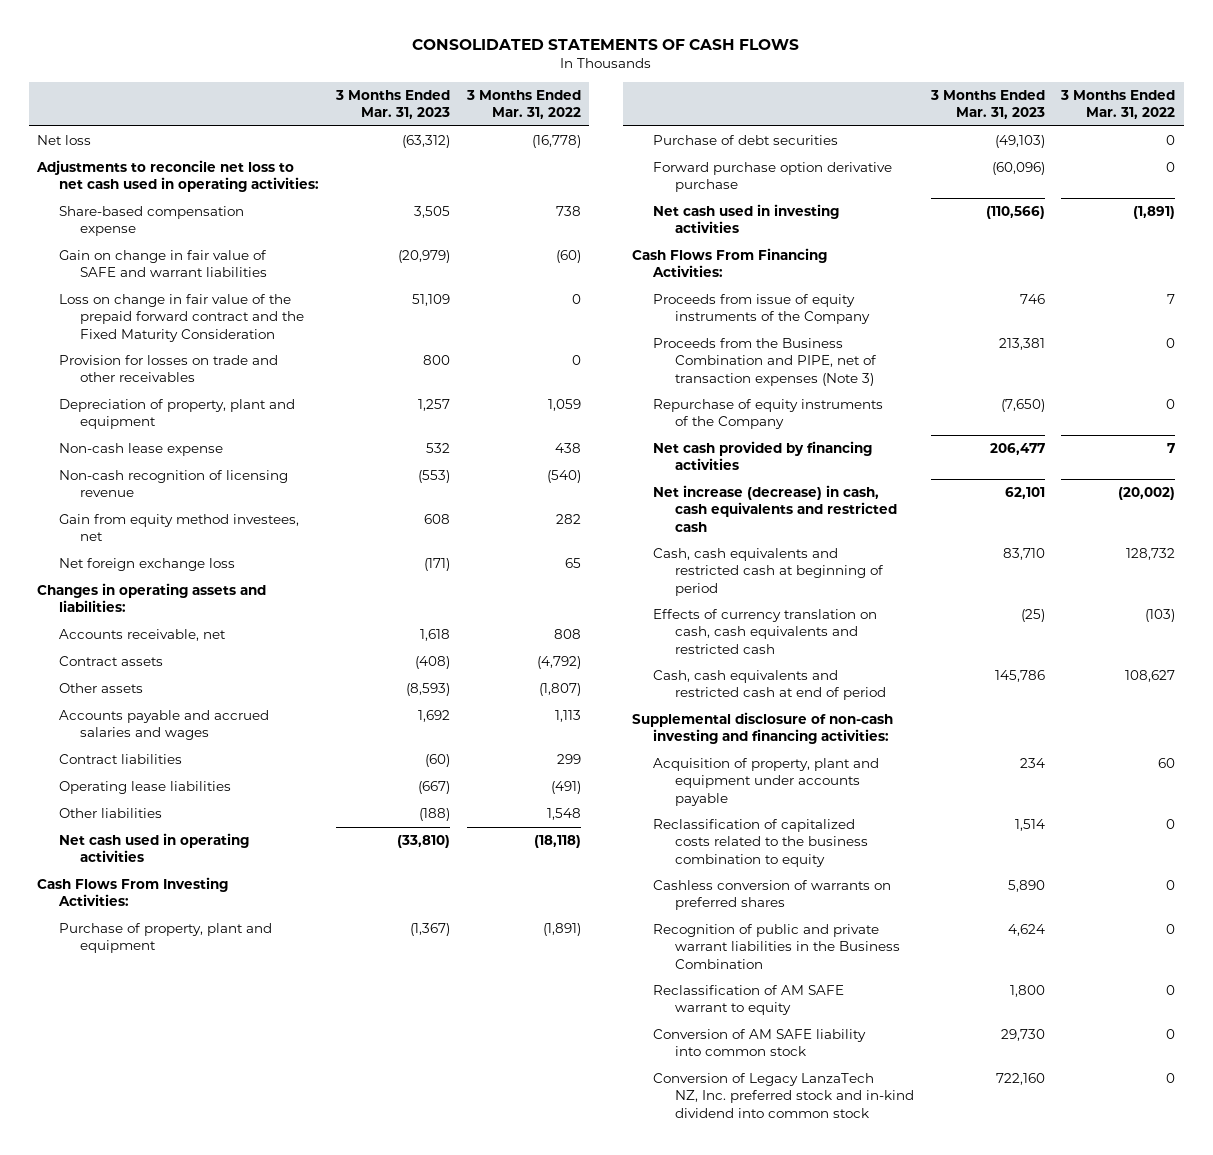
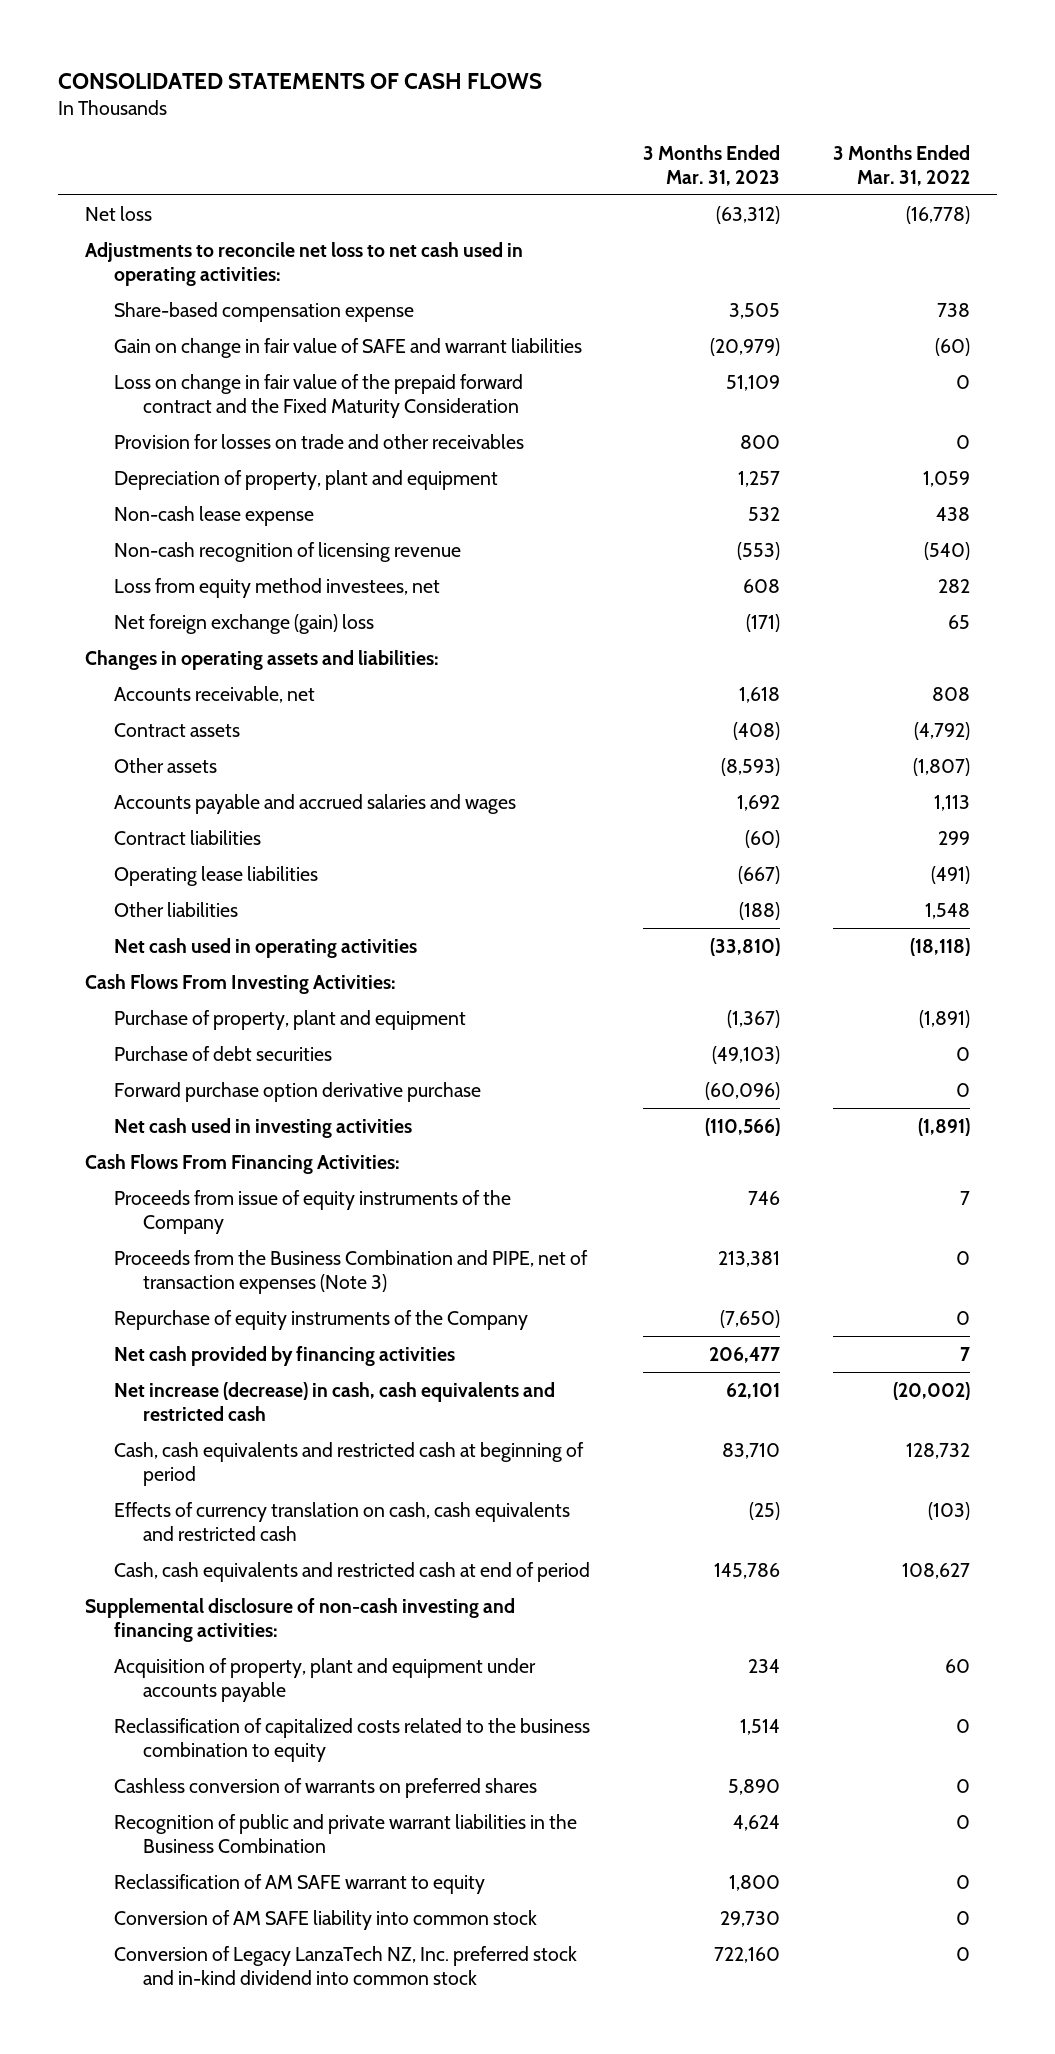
- Gain from equity method investees, net | 608 | 282
- Net foreign exchange loss | (171) | 65
+ Loss from equity method investees, net | 608 | 282
+ Net foreign exchange (gain) loss | (171) | 65

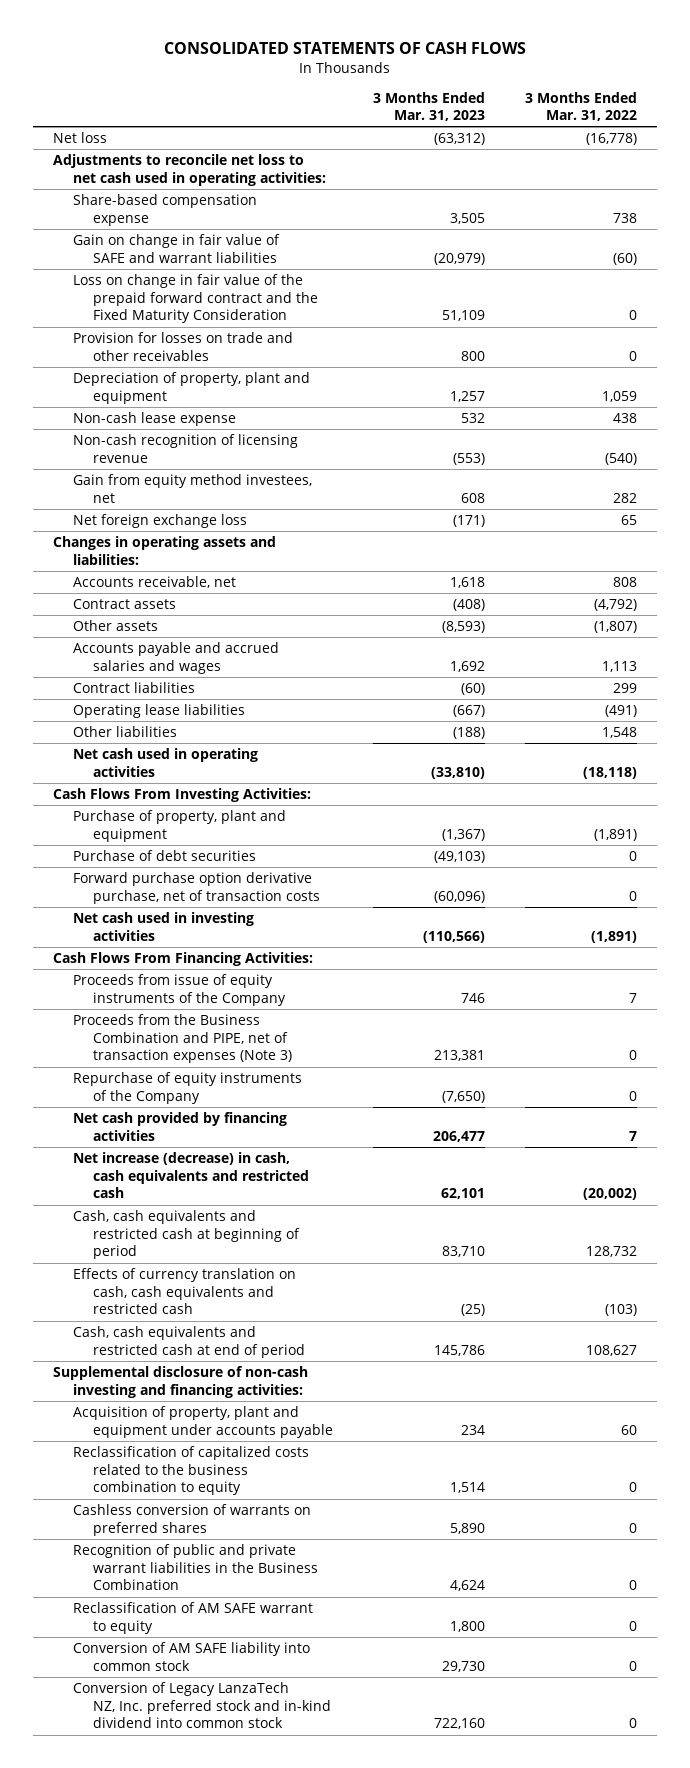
- Loss from equity method investees, net | 608 | 282
- Net foreign exchange (gain) loss | (171) | 65
+ Gain from equity method investees, net | 608 | 282
+ Net foreign exchange loss | (171) | 65
- Forward purchase option derivative purchase | (60,096) | 0
+ Forward purchase option derivative purchase, net of transaction costs | (60,096) | 0

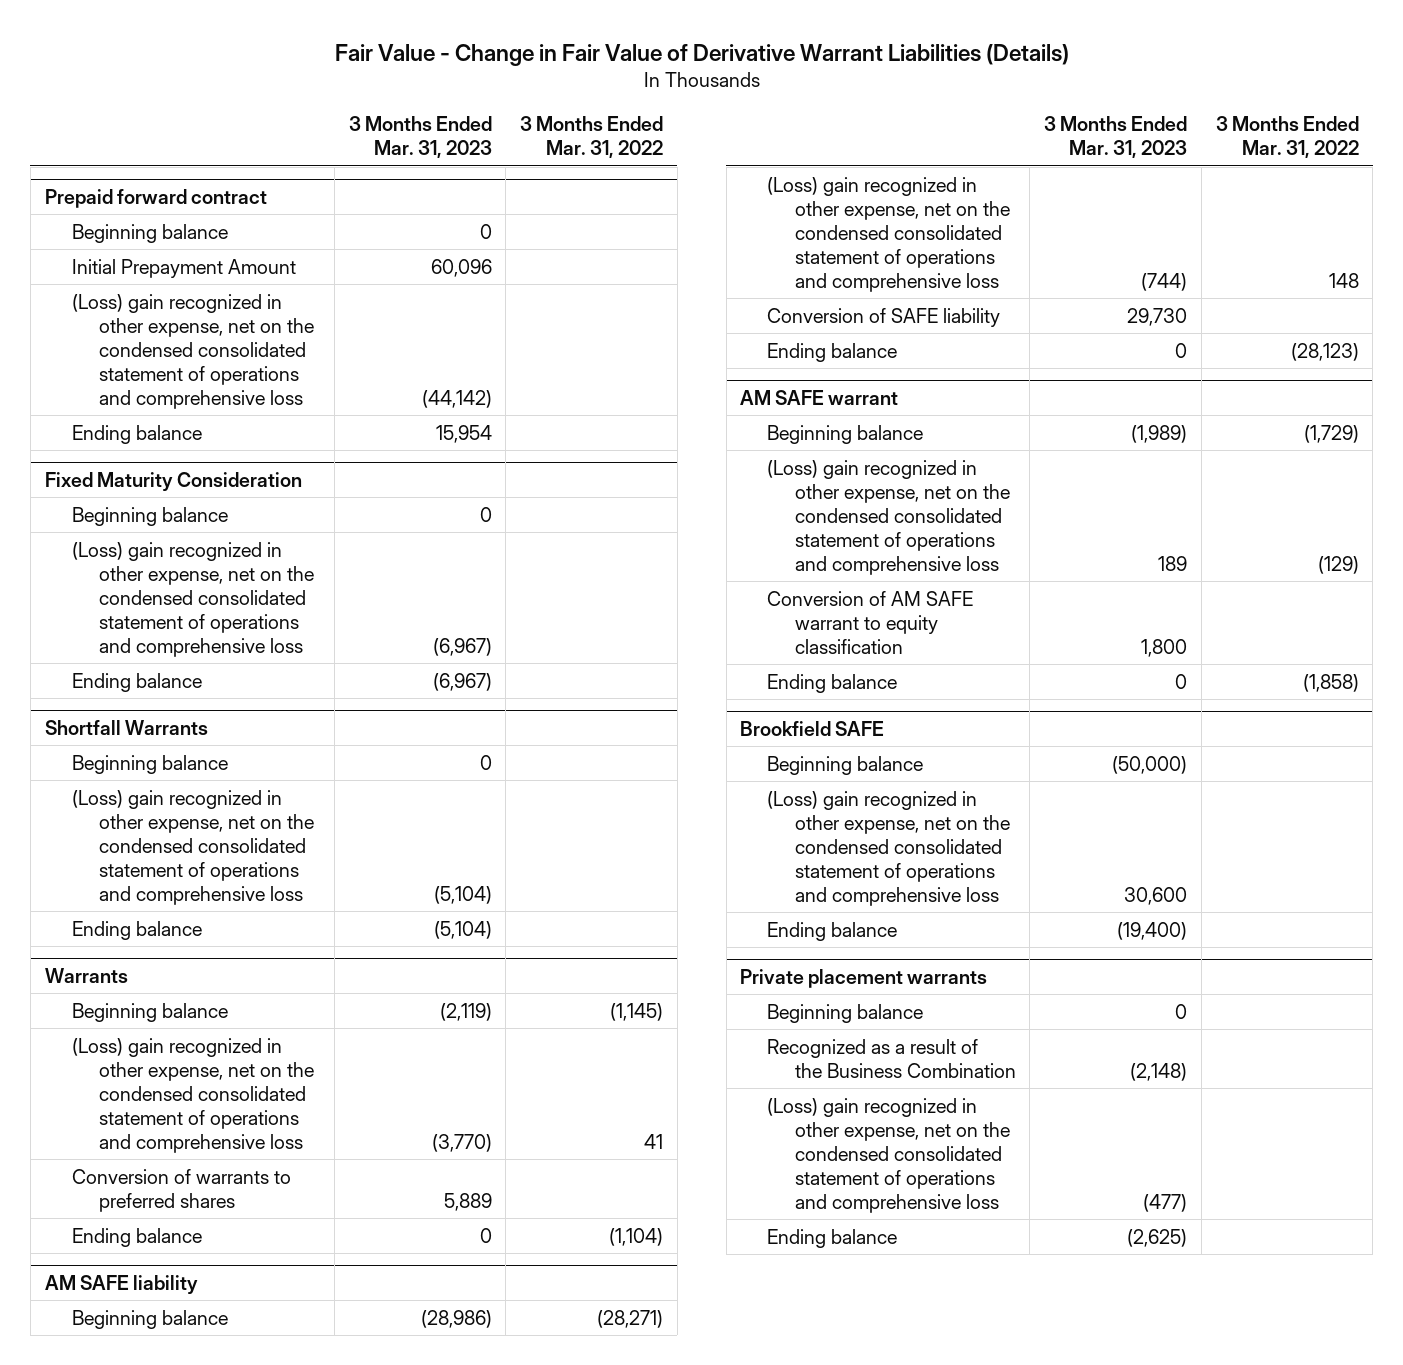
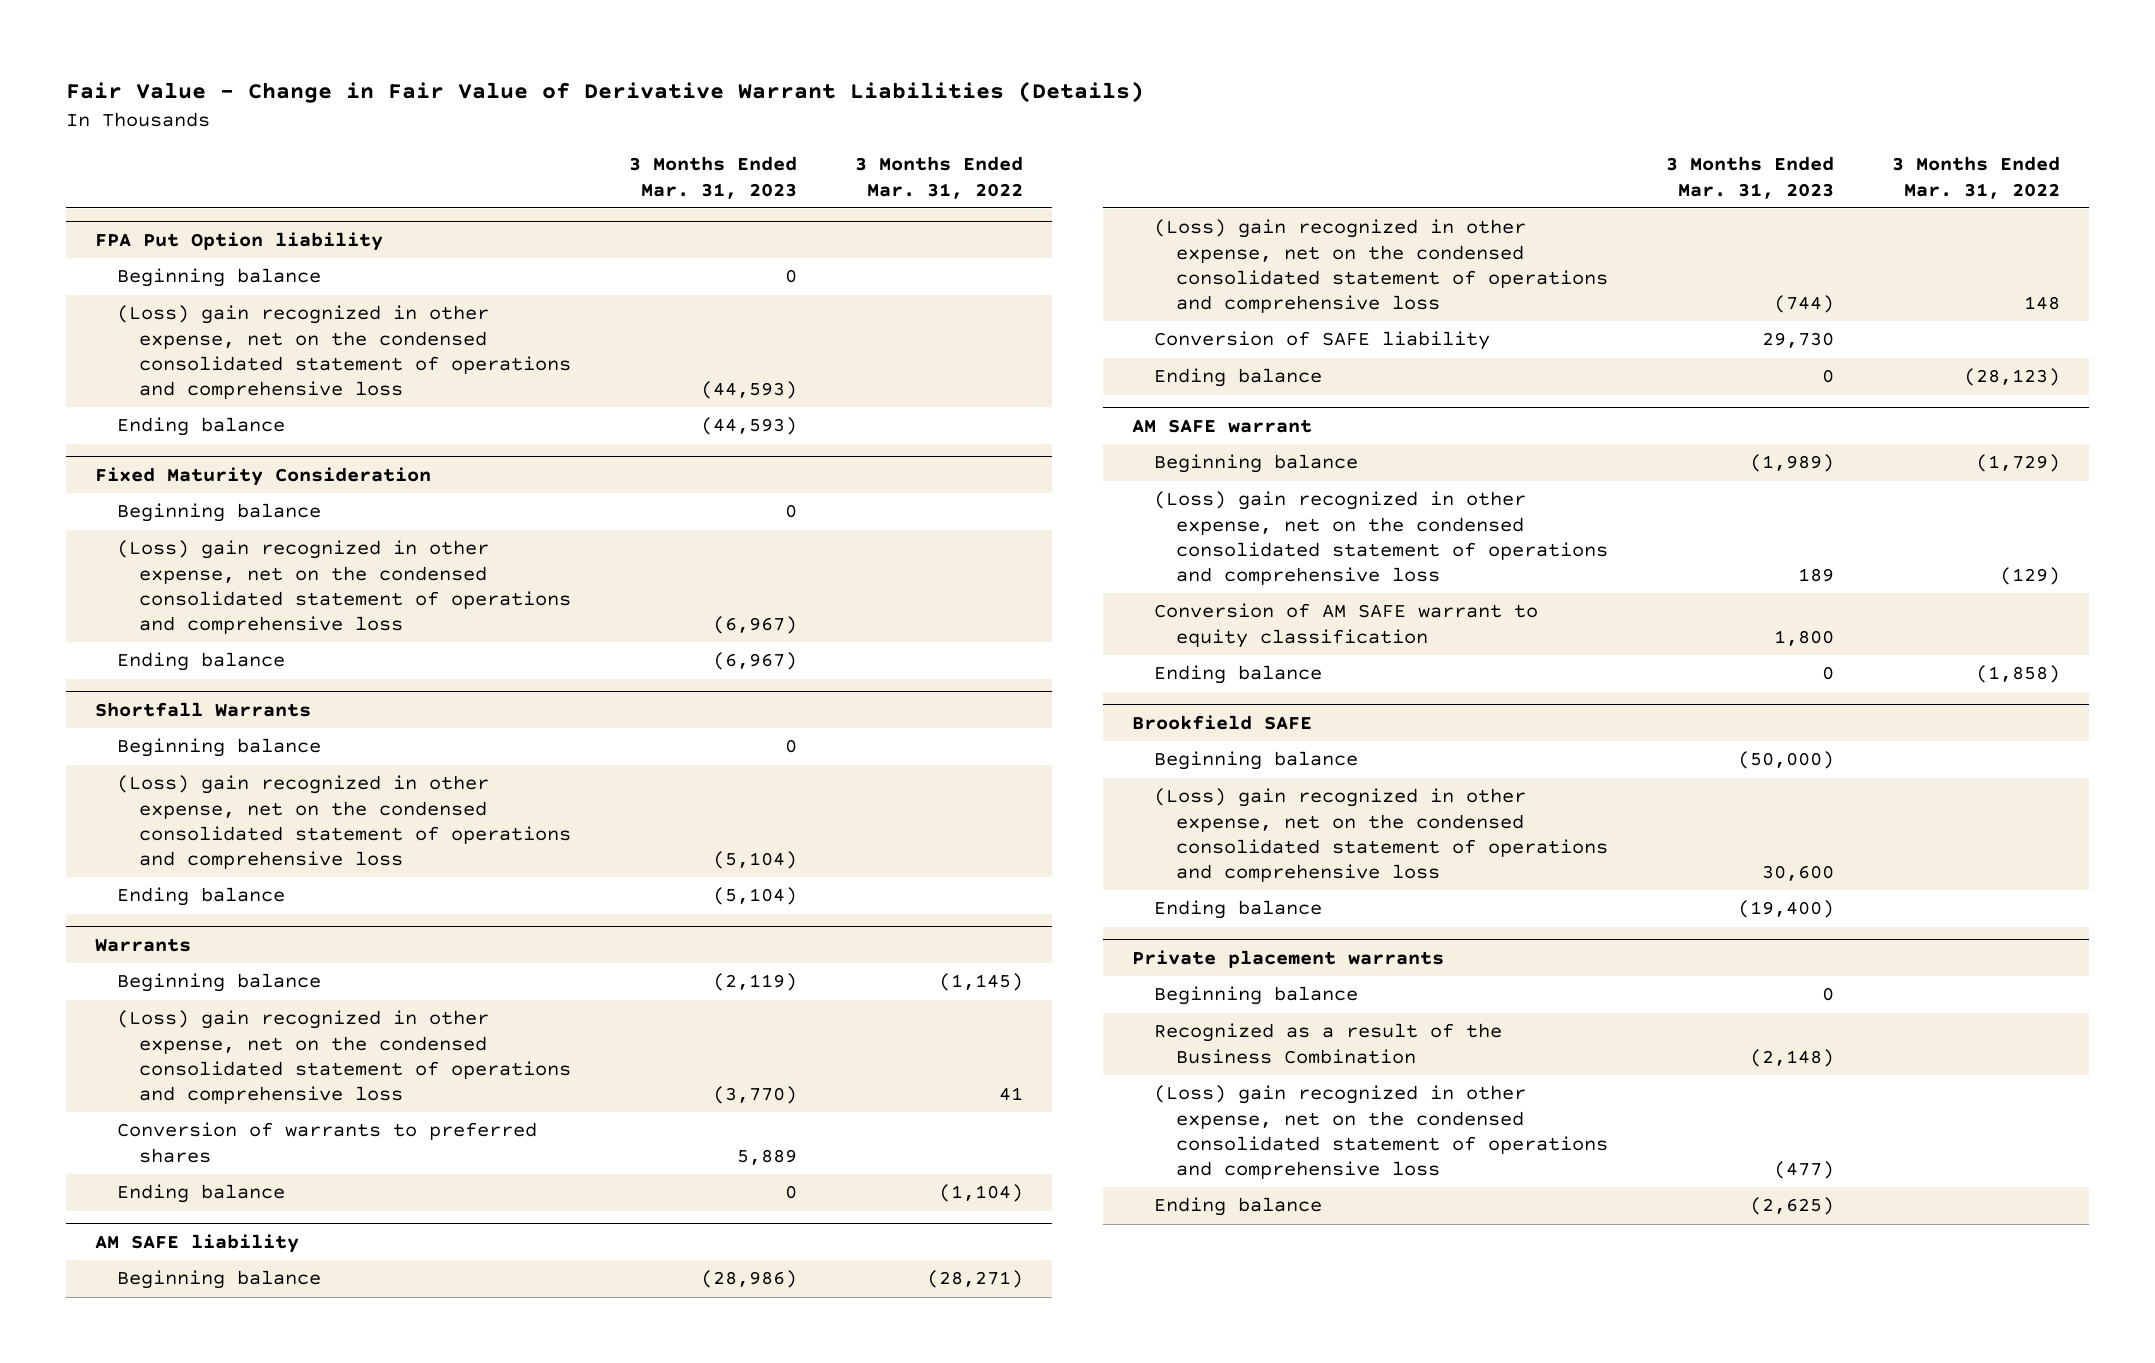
- Prepaid forward contract
+ FPA Put Option liability
- Initial Prepayment Amount | 60,096 |
- (Loss) gain recognized in other expense, net on the condensed consolidated statement of operations and comprehensive loss | (44,142) |
- Ending balance | 15,954 |
+ (Loss) gain recognized in other expense, net on the condensed consolidated statement of operations and comprehensive loss | (44,593) |
+ Ending balance | (44,593) |

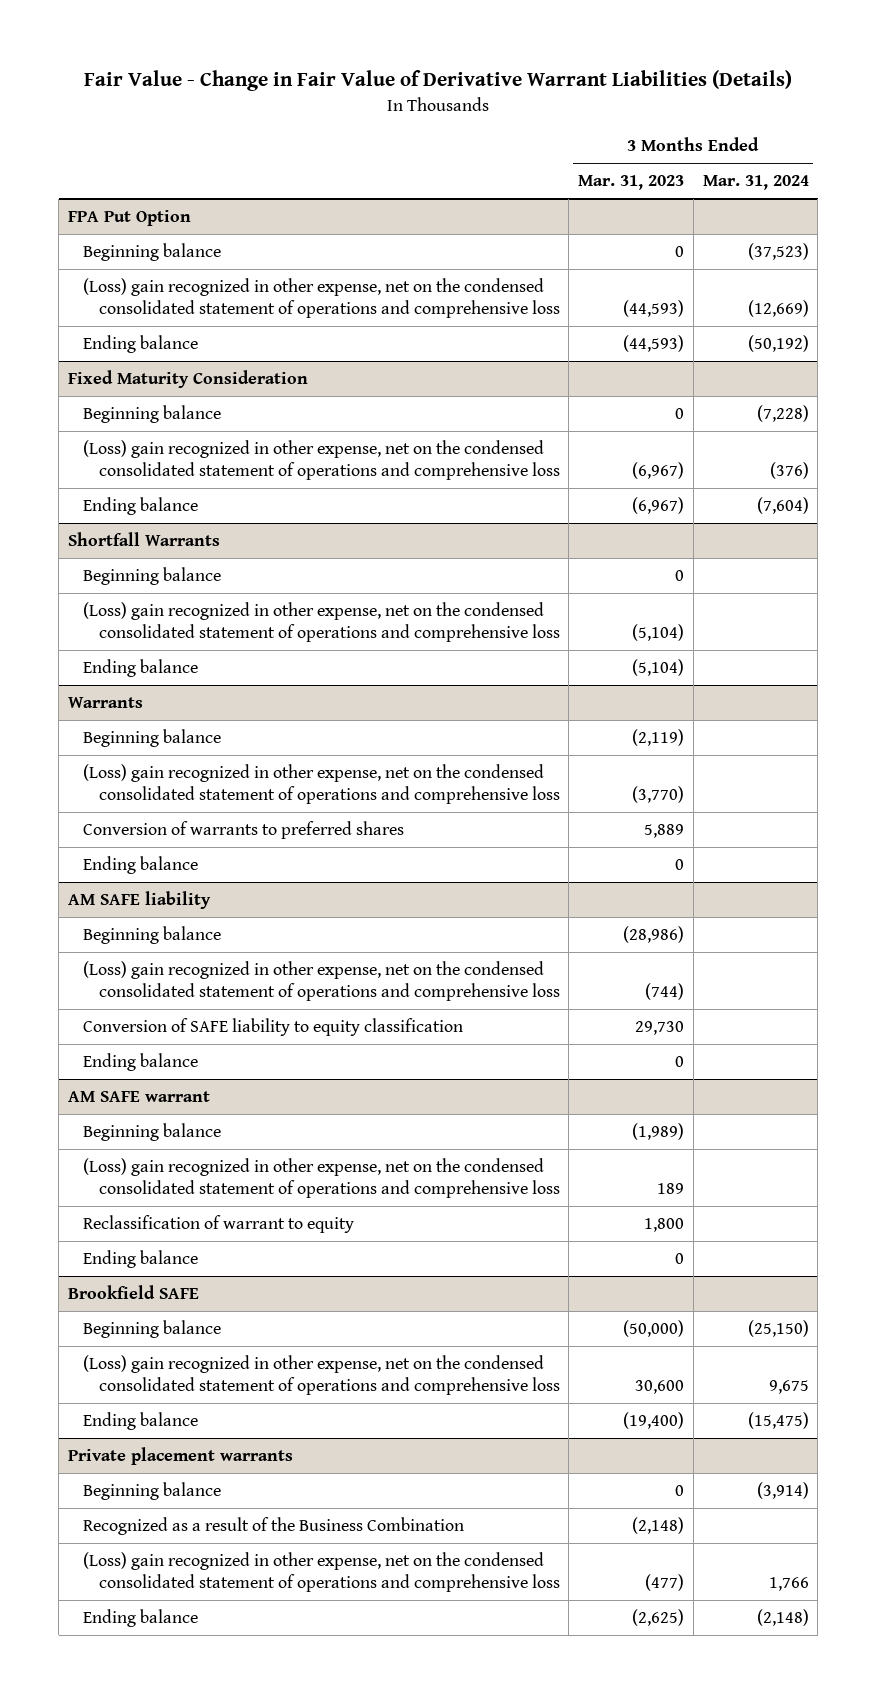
- | 3 Months Ended Mar. 31, 2023 | 3 Months Ended Mar. 31, 2022
+ | 3 Months Ended Mar. 31, 2023 | 3 Months Ended Mar. 31, 2024
- FPA Put Option liability
+ FPA Put Option
@ AM SAFE liability
- Conversion of SAFE liability | 29,730 |
+ Conversion of SAFE liability to equity classification | 29,730 |
@ AM SAFE warrant
- Conversion of AM SAFE warrant to equity classification | 1,800 |
+ Reclassification of warrant to equity | 1,800 |

